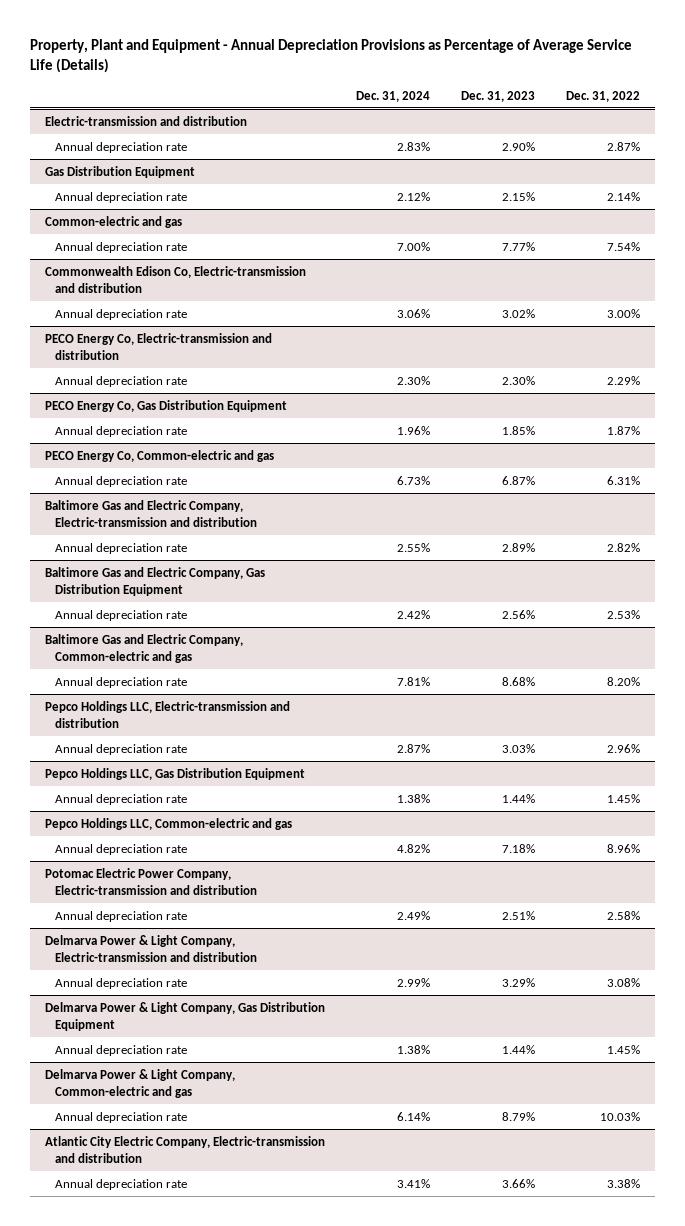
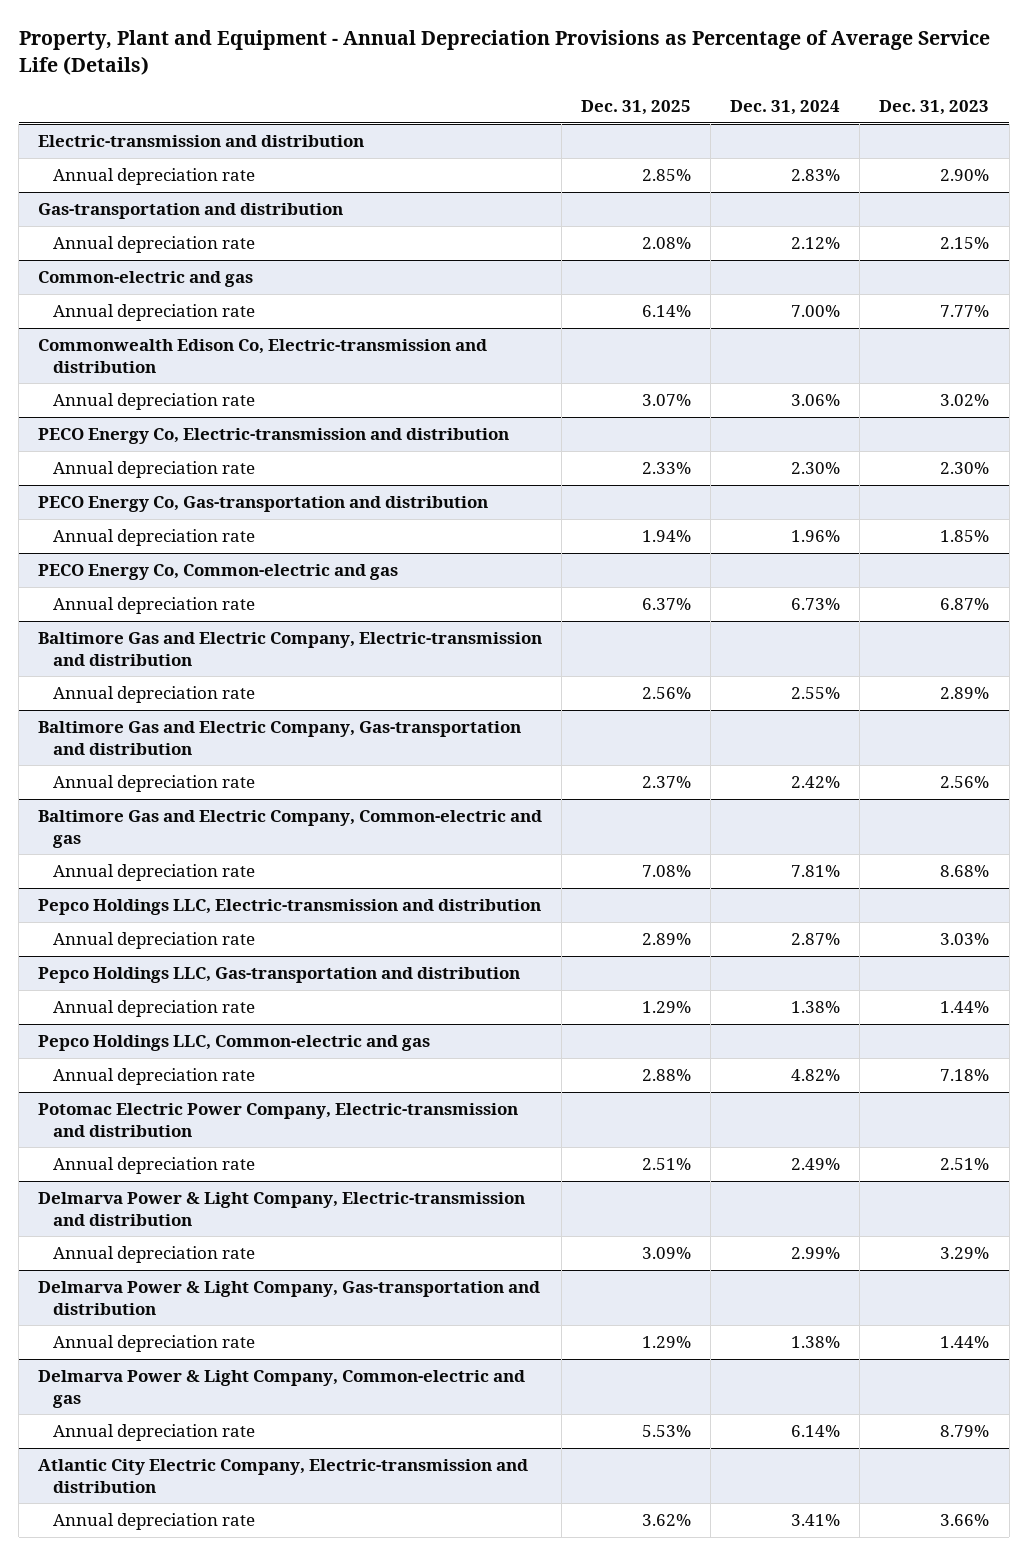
- | Dec. 31, 2024 | Dec. 31, 2023 | Dec. 31, 2022
+ | Dec. 31, 2025 | Dec. 31, 2024 | Dec. 31, 2023
- Gas Distribution Equipment
+ Gas-transportation and distribution
- PECO Energy Co, Gas Distribution Equipment
+ PECO Energy Co, Gas-transportation and distribution
- Baltimore Gas and Electric Company, Gas Distribution Equipment
+ Baltimore Gas and Electric Company, Gas-transportation and distribution
- Pepco Holdings LLC, Gas Distribution Equipment
+ Pepco Holdings LLC, Gas-transportation and distribution
- Delmarva Power & Light Company, Gas Distribution Equipment
+ Delmarva Power & Light Company, Gas-transportation and distribution

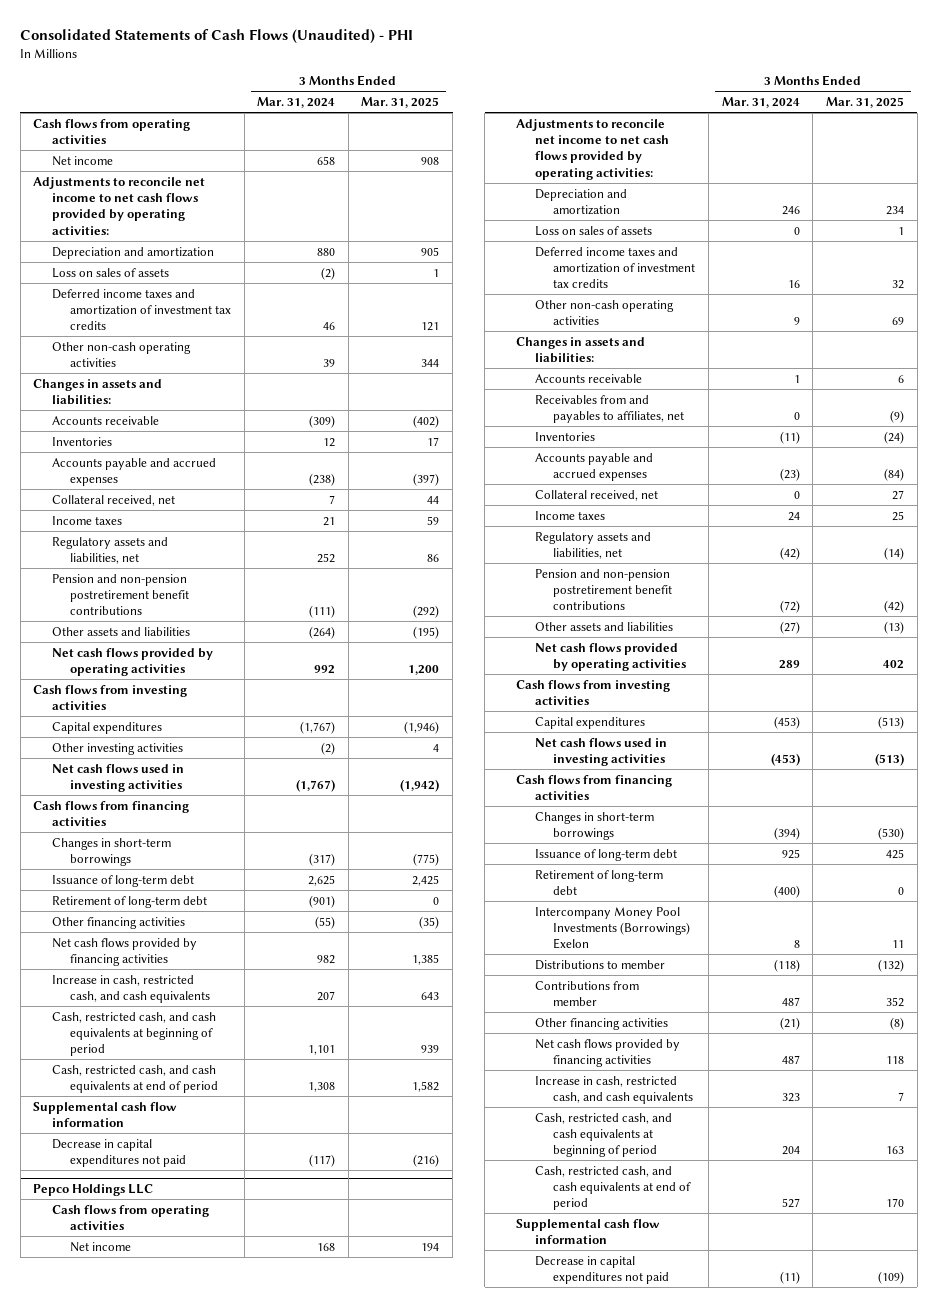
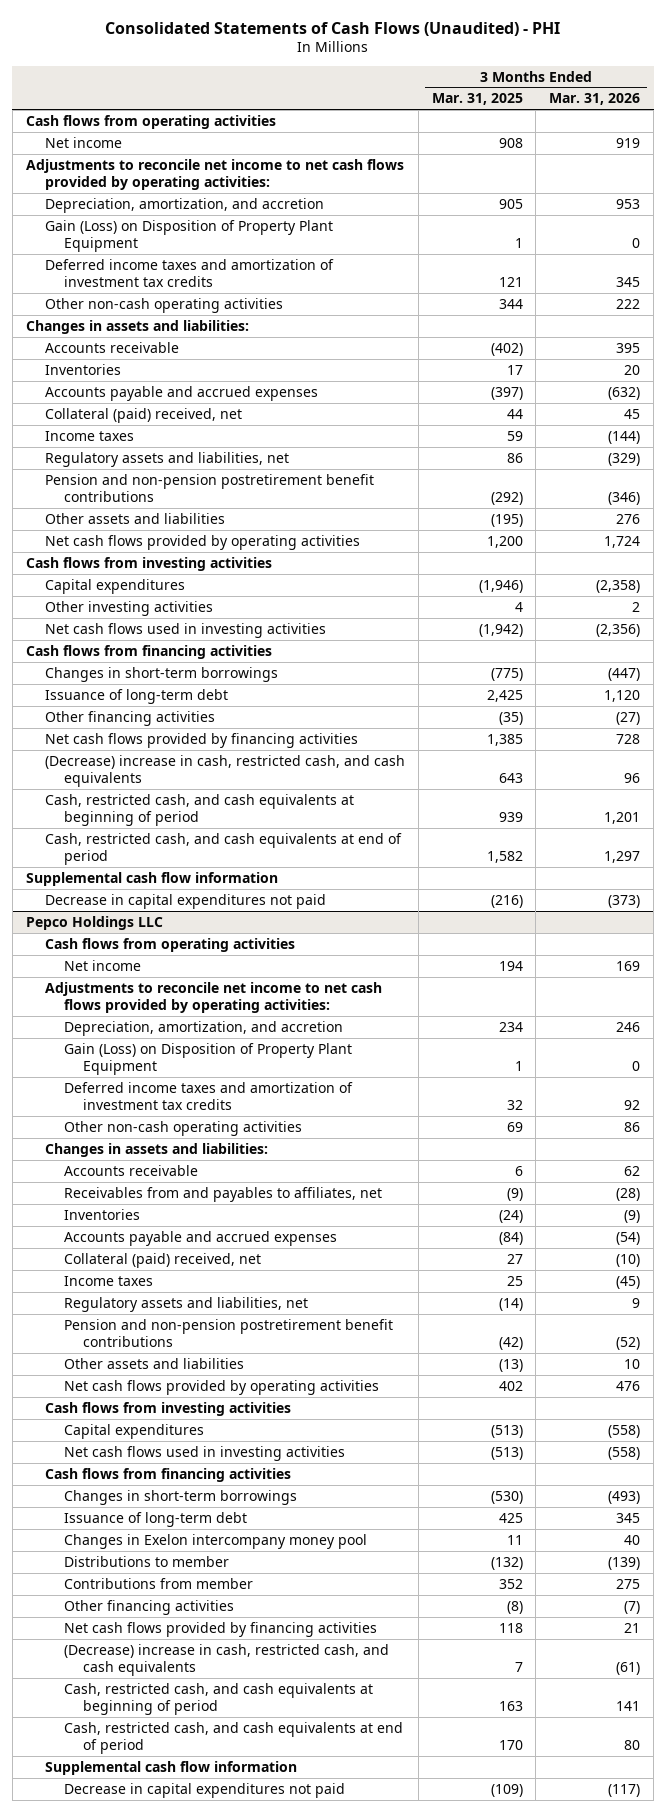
- | 3 Months Ended Mar. 31, 2024 | 3 Months Ended Mar. 31, 2025
+ | 3 Months Ended Mar. 31, 2025 | 3 Months Ended Mar. 31, 2026
- Depreciation and amortization | 880 | 905
- Loss on sales of assets | (2) | 1
+ Depreciation, amortization, and accretion | 905 | 953
+ Gain (Loss) on Disposition of Property Plant Equipment | 1 | 0
- Collateral received, net | 7 | 44
+ Collateral (paid) received, net | 44 | 45
- Retirement of long-term debt | (901) | 0
- Increase in cash, restricted cash, and cash equivalents | 207 | 643
+ (Decrease) increase in cash, restricted cash, and cash equivalents | 643 | 96
@ Pepco Holdings LLC
- Depreciation and amortization | 246 | 234
- Loss on sales of assets | 0 | 1
+ Depreciation, amortization, and accretion | 234 | 246
+ Gain (Loss) on Disposition of Property Plant Equipment | 1 | 0
- Collateral received, net | 0 | 27
+ Collateral (paid) received, net | 27 | (10)
- Retirement of long-term debt | (400) | 0
- Intercompany Money Pool Investments (Borrowings) Exelon | 8 | 11
+ Changes in Exelon intercompany money pool | 11 | 40
- Increase in cash, restricted cash, and cash equivalents | 323 | 7
+ (Decrease) increase in cash, restricted cash, and cash equivalents | 7 | (61)

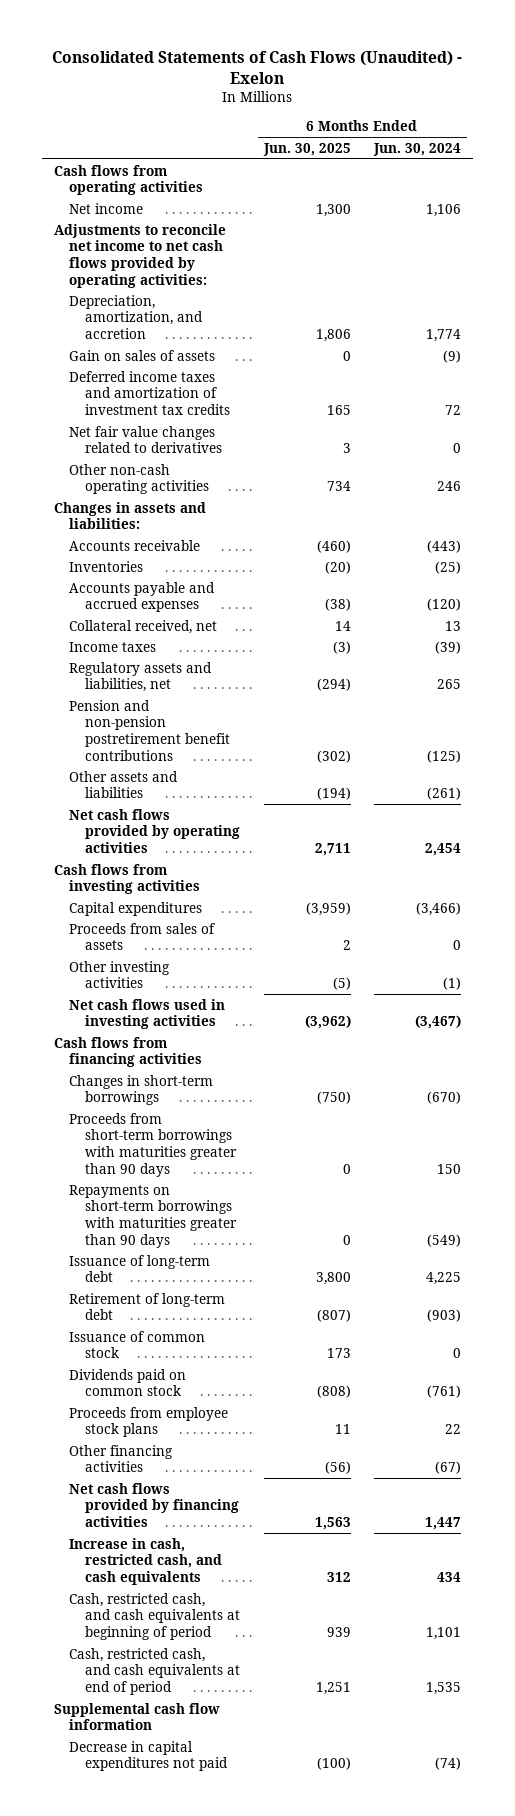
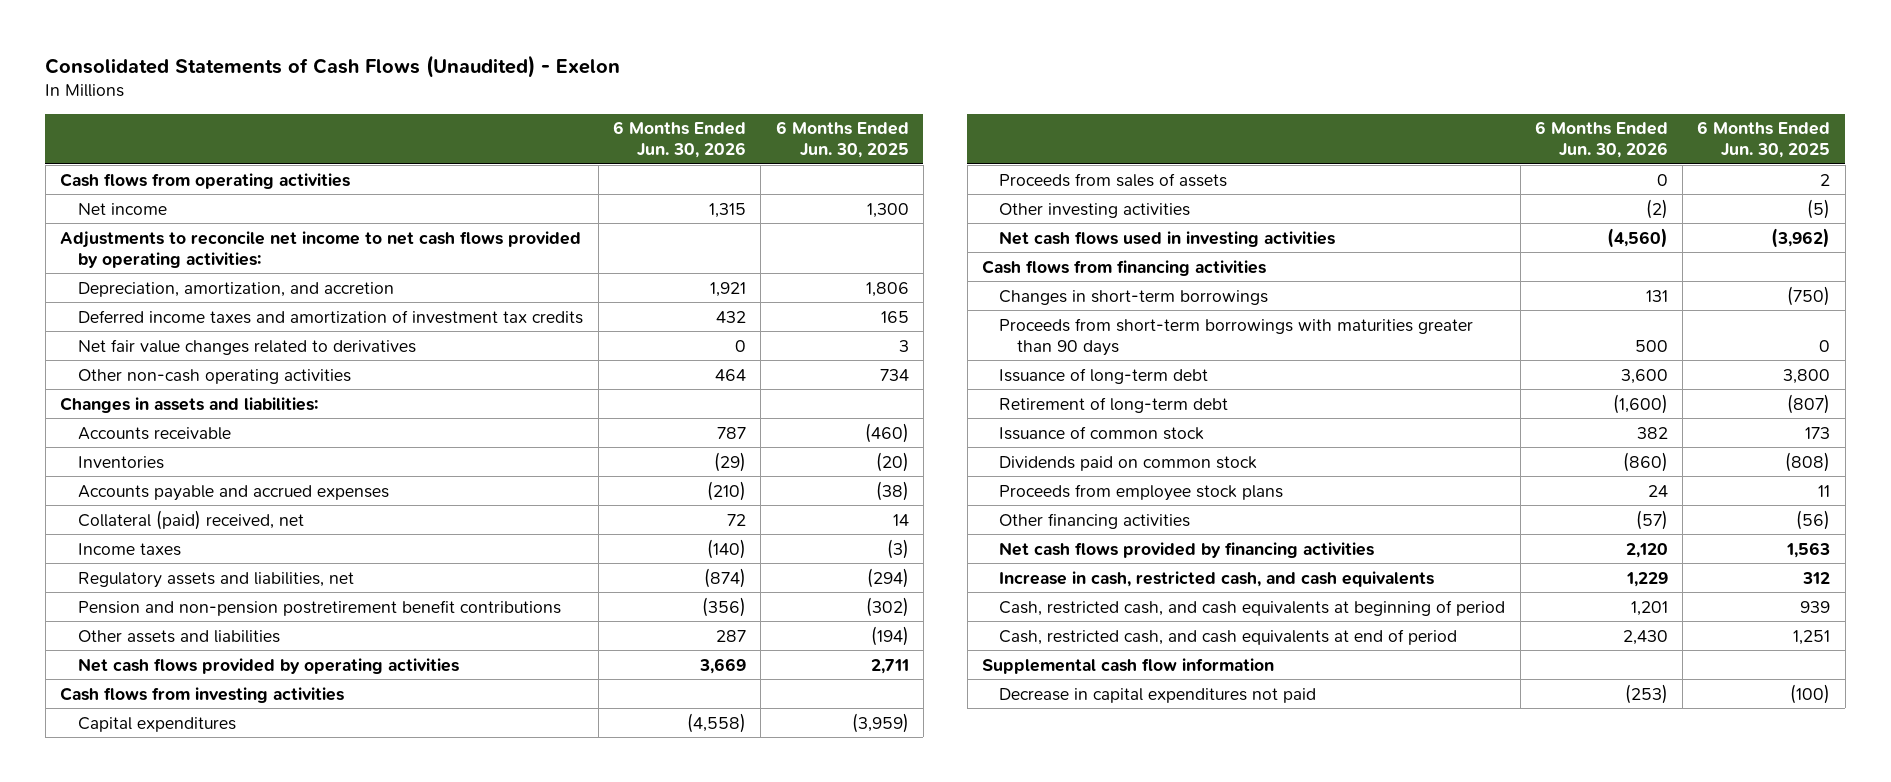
- | 6 Months Ended Jun. 30, 2025 | 6 Months Ended Jun. 30, 2024
+ | 6 Months Ended Jun. 30, 2026 | 6 Months Ended Jun. 30, 2025
- Gain on sales of assets | 0 | (9)
- Collateral received, net | 14 | 13
+ Collateral (paid) received, net | 72 | 14
- Repayments on short-term borrowings with maturities greater than 90 days | 0 | (549)

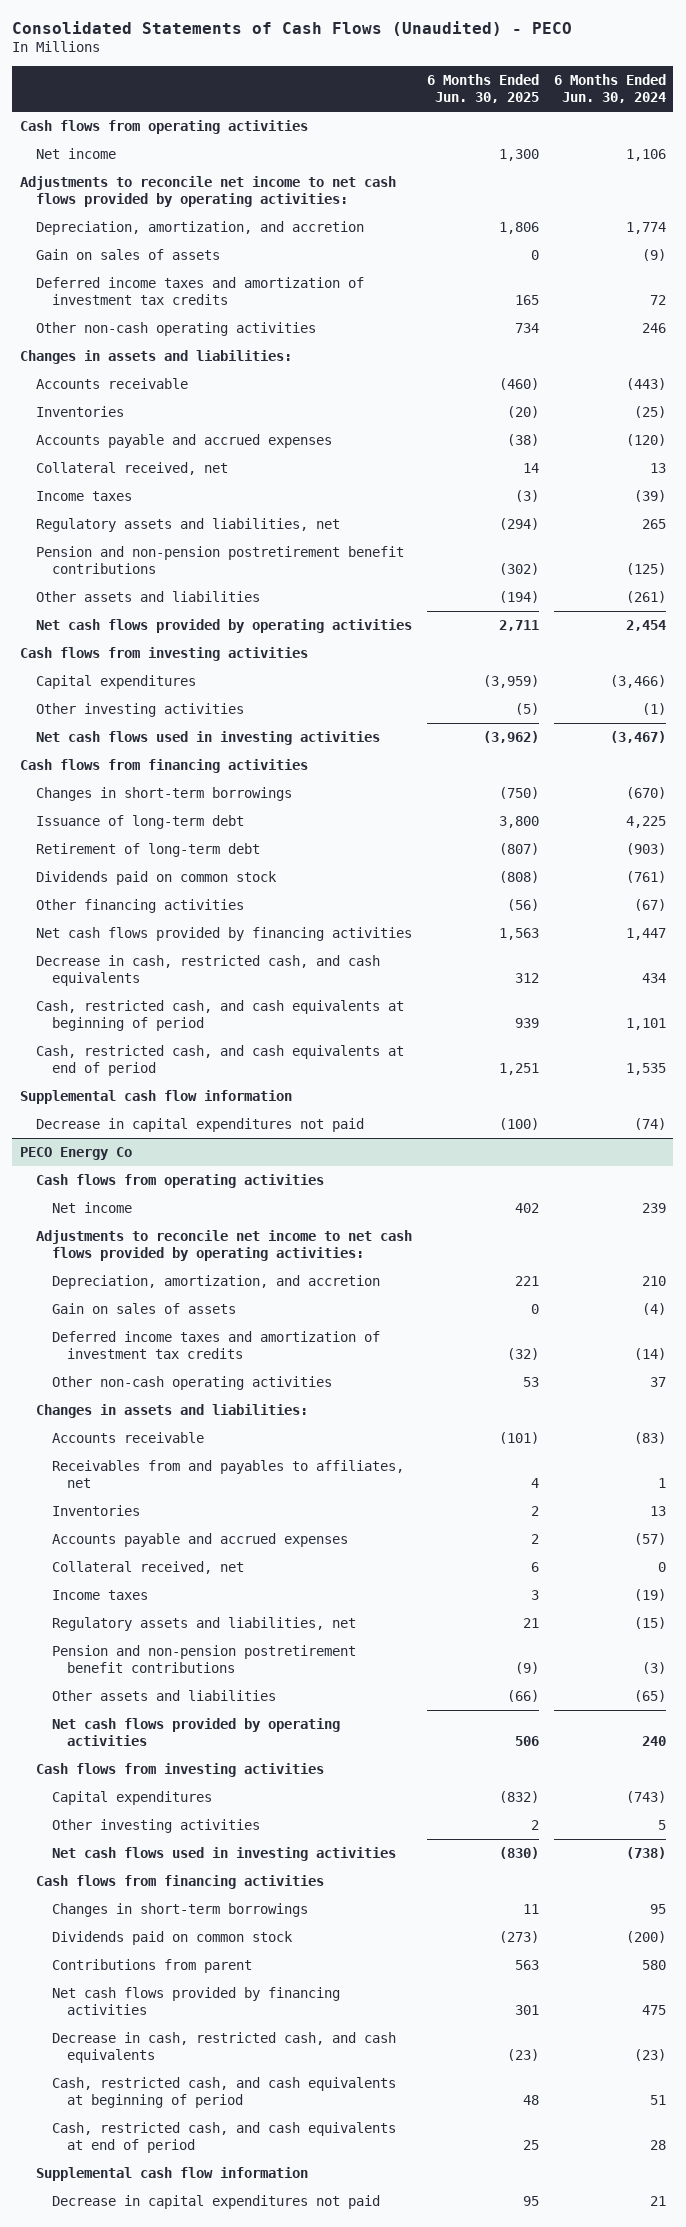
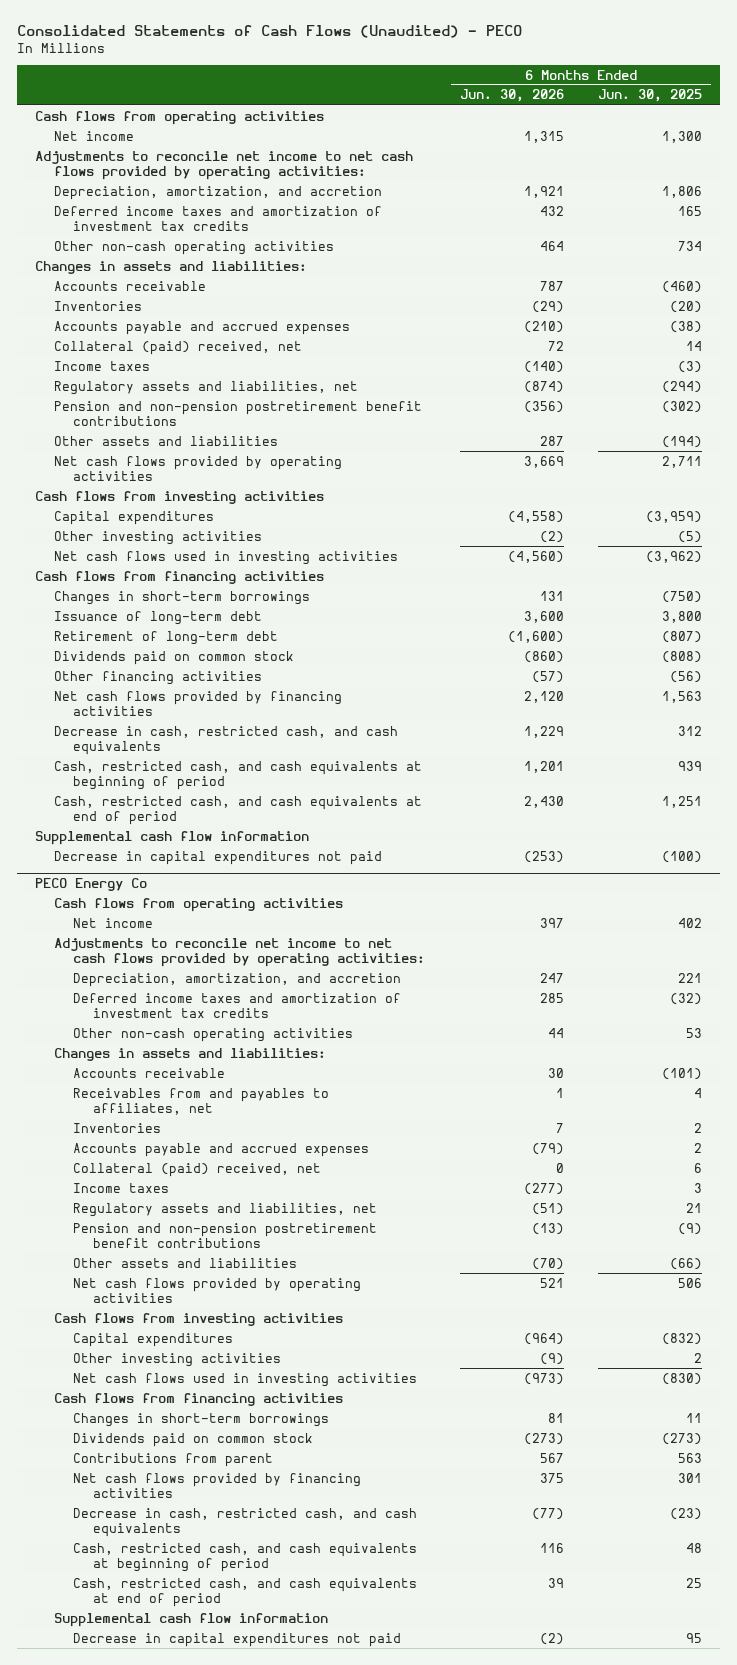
- | 6 Months Ended Jun. 30, 2025 | 6 Months Ended Jun. 30, 2024
+ | 6 Months Ended Jun. 30, 2026 | 6 Months Ended Jun. 30, 2025
- Gain on sales of assets | 0 | (9)
- Collateral received, net | 14 | 13
+ Collateral (paid) received, net | 72 | 14
@ PECO Energy Co
- Gain on sales of assets | 0 | (4)
- Collateral received, net | 6 | 0
+ Collateral (paid) received, net | 0 | 6

